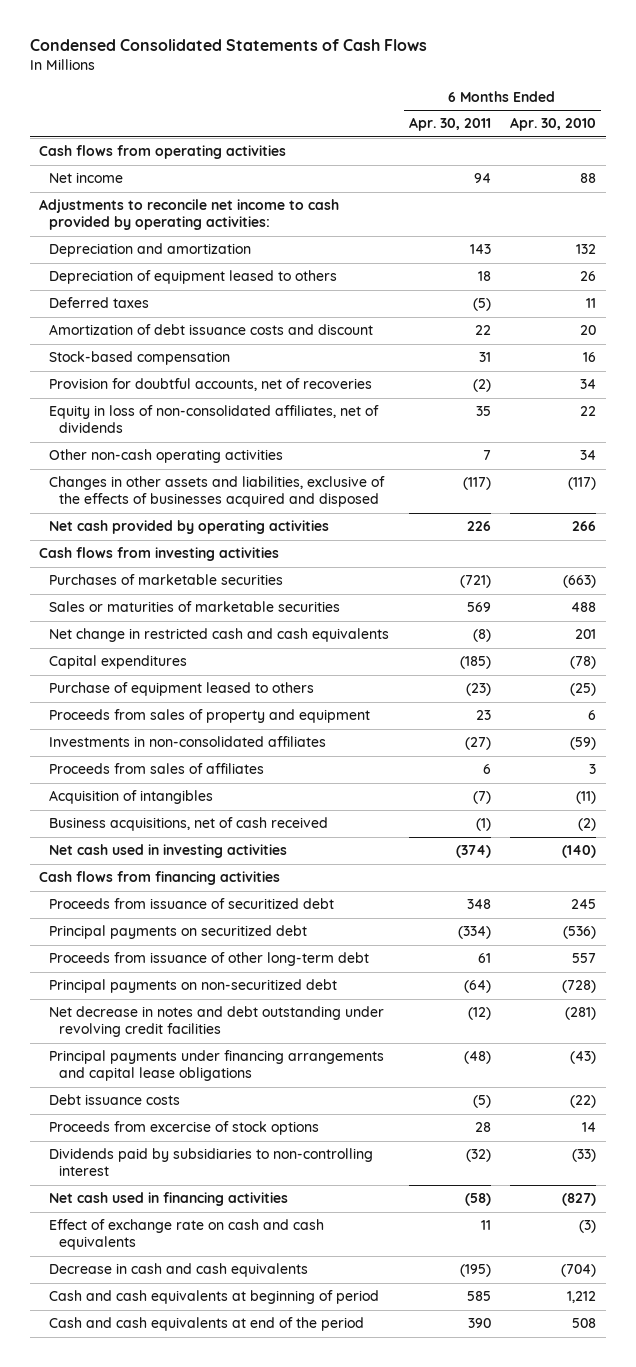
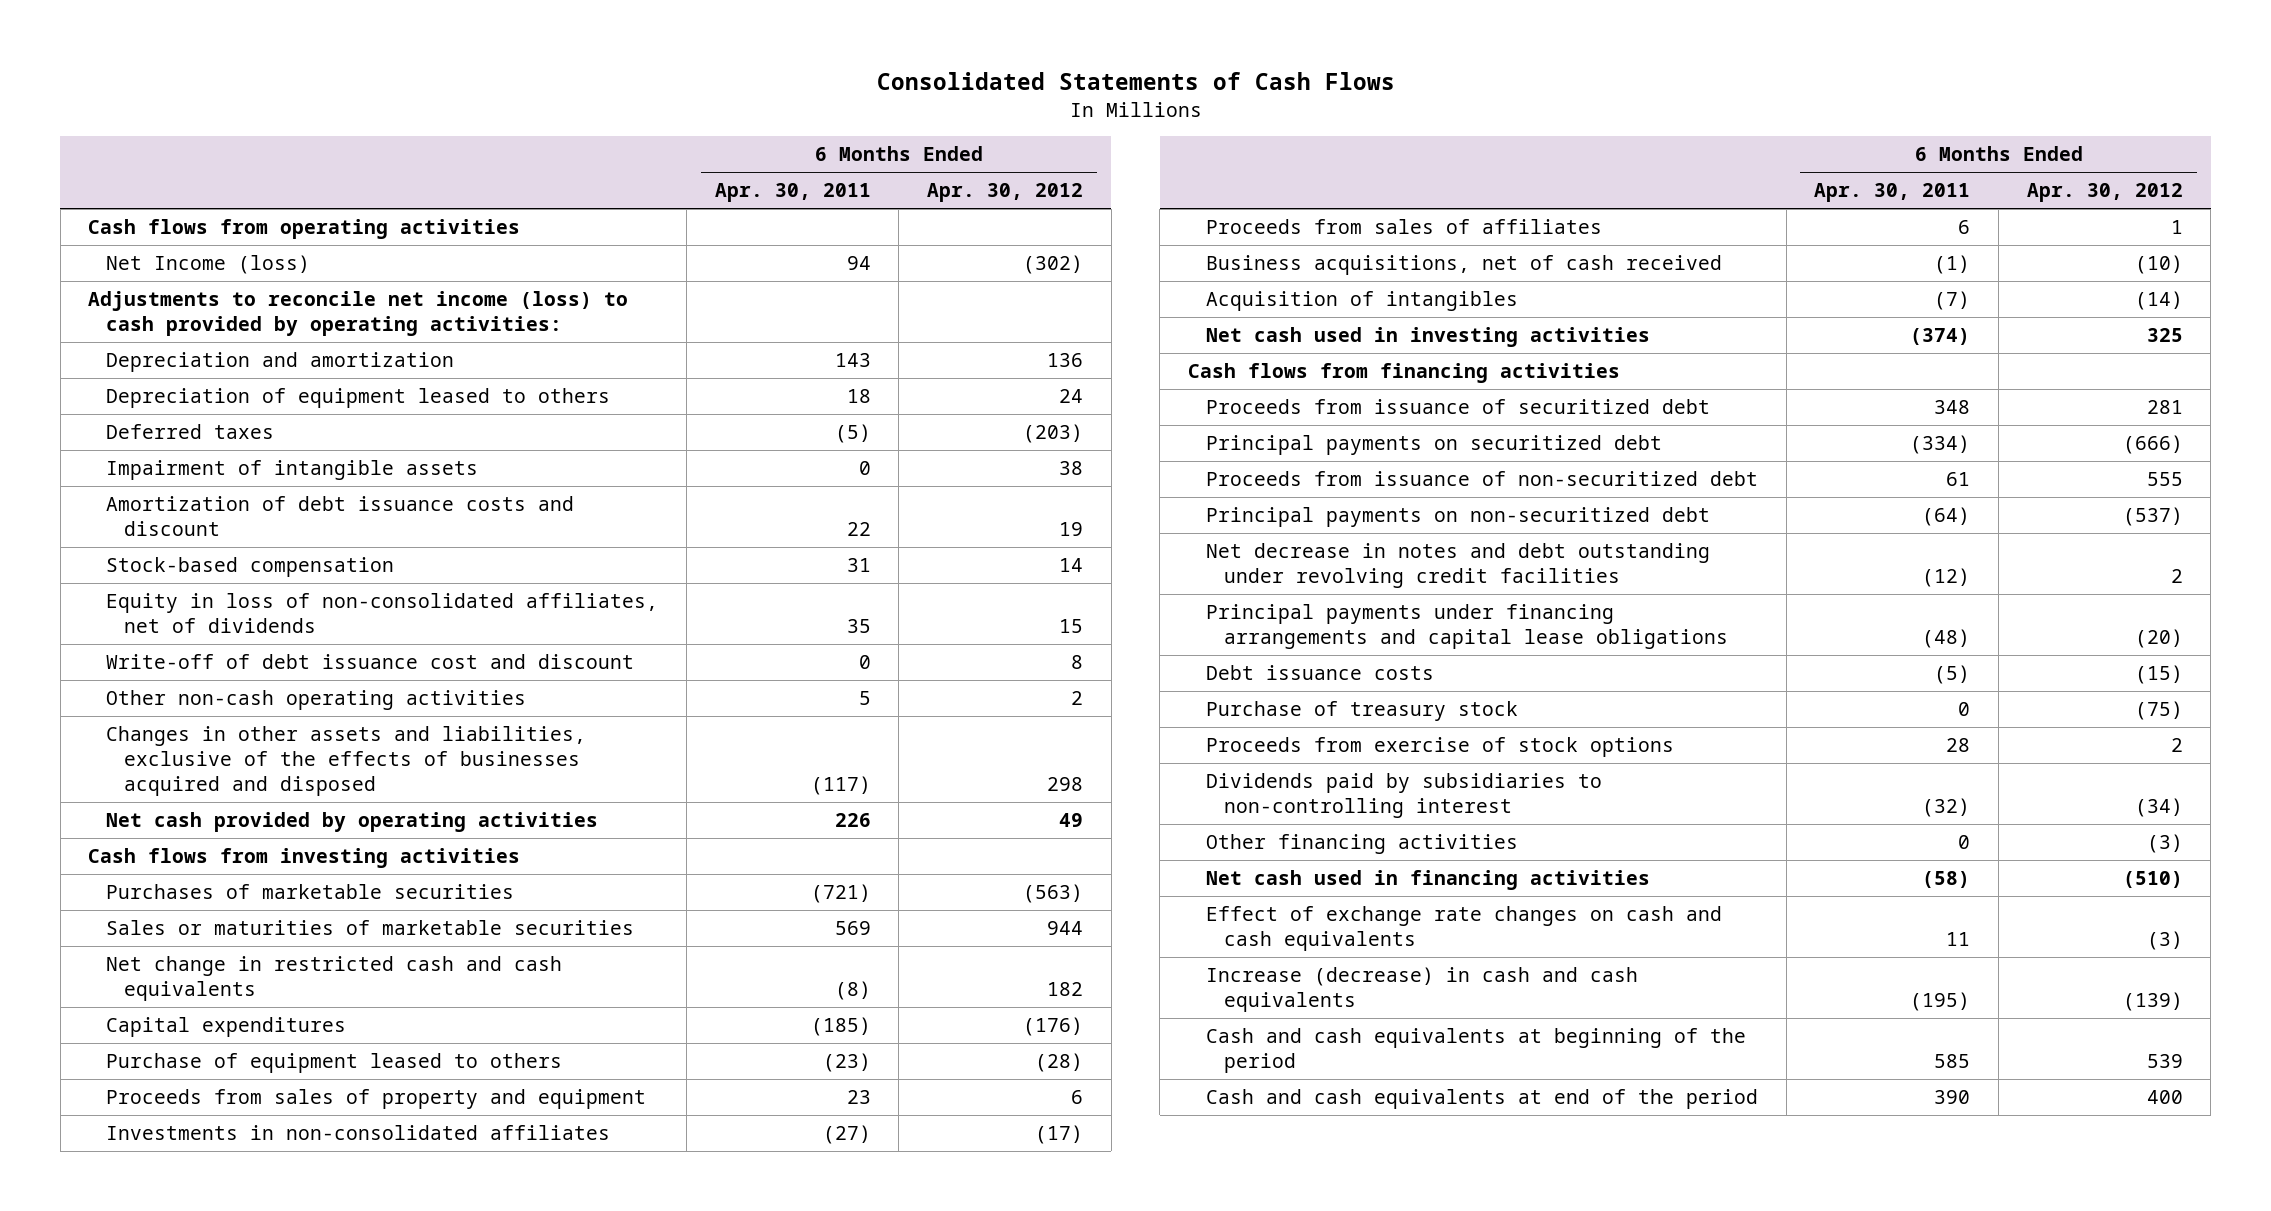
- Condensed Consolidated Statements of Cash Flows
+ Consolidated Statements of Cash Flows
- | 6 Months Ended Apr. 30, 2011 | 6 Months Ended Apr. 30, 2010
+ | 6 Months Ended Apr. 30, 2011 | 6 Months Ended Apr. 30, 2012
- Net income | 94 | 88
- Adjustments to reconcile net income to cash provided by operating activities:
+ Net Income (loss) | 94 | (302)
+ Adjustments to reconcile net income (loss) to cash provided by operating activities:
+ Impairment of intangible assets | 0 | 38
- Provision for doubtful accounts, net of recoveries | (2) | 34
- Other non-cash operating activities | 7 | 34
+ Write-off of debt issuance cost and discount | 0 | 8
+ Other non-cash operating activities | 5 | 2
moved down: Acquisition of intangibles | (7) | (14)
- Proceeds from issuance of other long-term debt | 61 | 557
+ Proceeds from issuance of non-securitized debt | 61 | 555
- Proceeds from excercise of stock options | 28 | 14
+ Purchase of treasury stock | 0 | (75)
+ Proceeds from exercise of stock options | 28 | 2
+ Other financing activities | 0 | (3)
- Effect of exchange rate on cash and cash equivalents | 11 | (3)
- Decrease in cash and cash equivalents | (195) | (704)
- Cash and cash equivalents at beginning of period | 585 | 1,212
+ Effect of exchange rate changes on cash and cash equivalents | 11 | (3)
+ Increase (decrease) in cash and cash equivalents | (195) | (139)
+ Cash and cash equivalents at beginning of the period | 585 | 539

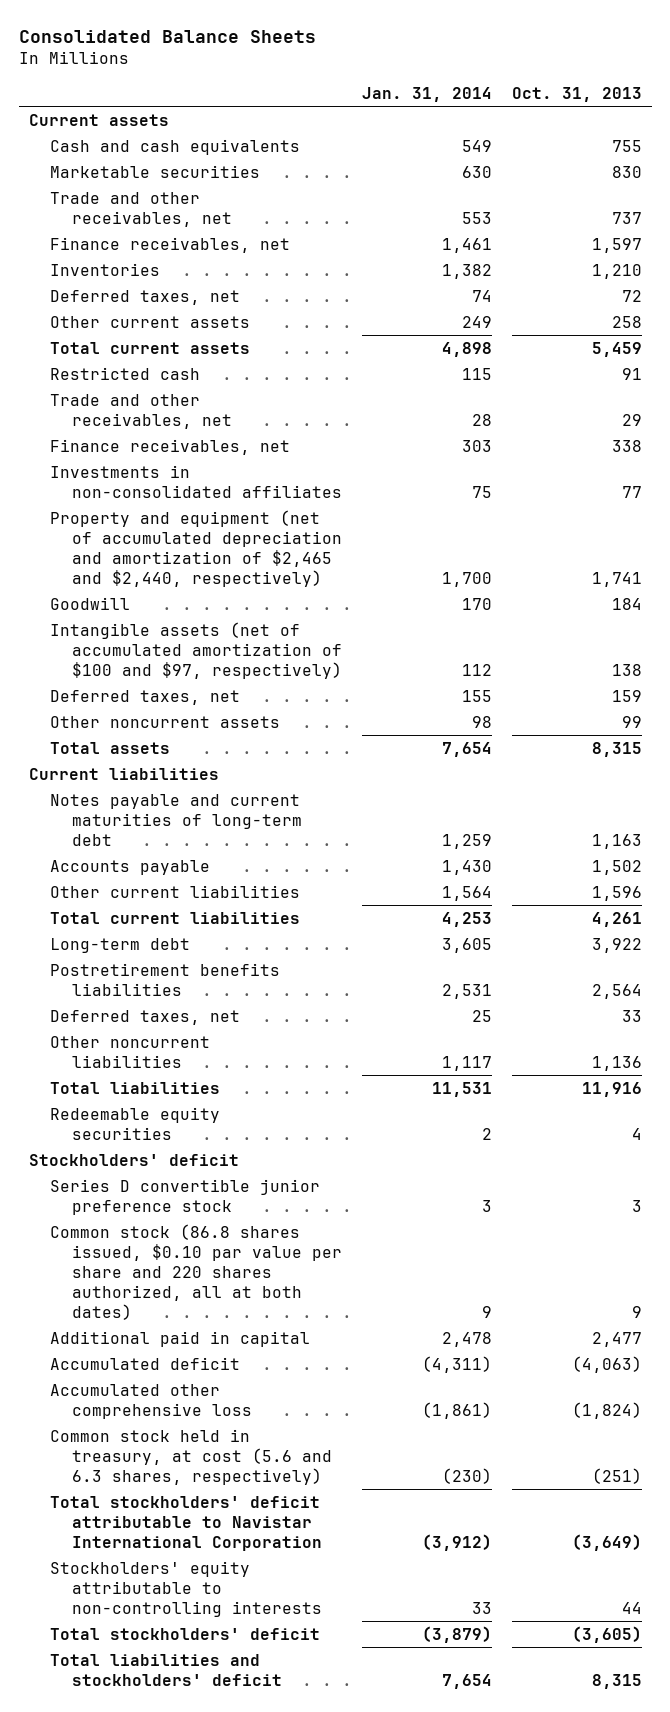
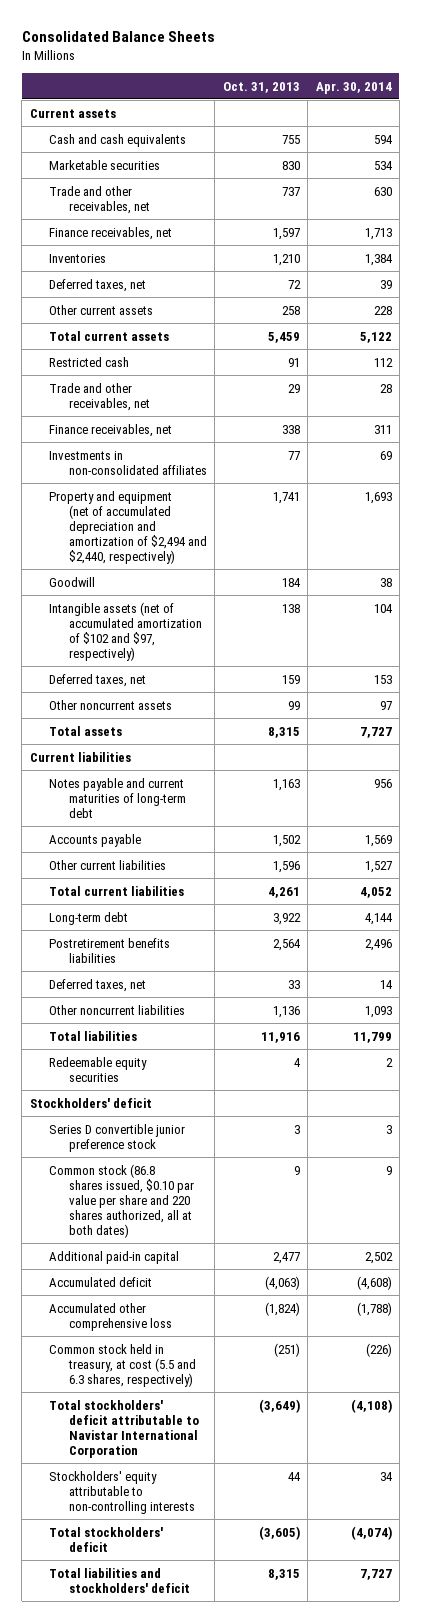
- | Jan. 31, 2014 | Oct. 31, 2013
+ | Oct. 31, 2013 | Apr. 30, 2014
- Property and equipment (net of accumulated depreciation and amortization of $2,465 and $2,440, respectively) | 1,700 | 1,741
+ Property and equipment (net of accumulated depreciation and amortization of $2,494 and $2,440, respectively) | 1,741 | 1,693
- Intangible assets (net of accumulated amortization of $100 and $97, respectively) | 112 | 138
+ Intangible assets (net of accumulated amortization of $102 and $97, respectively) | 138 | 104
- Additional paid in capital | 2,478 | 2,477
+ Additional paid-in capital | 2,477 | 2,502
- Common stock held in treasury, at cost (5.6 and 6.3 shares, respectively) | (230) | (251)
+ Common stock held in treasury, at cost (5.5 and 6.3 shares, respectively) | (251) | (226)

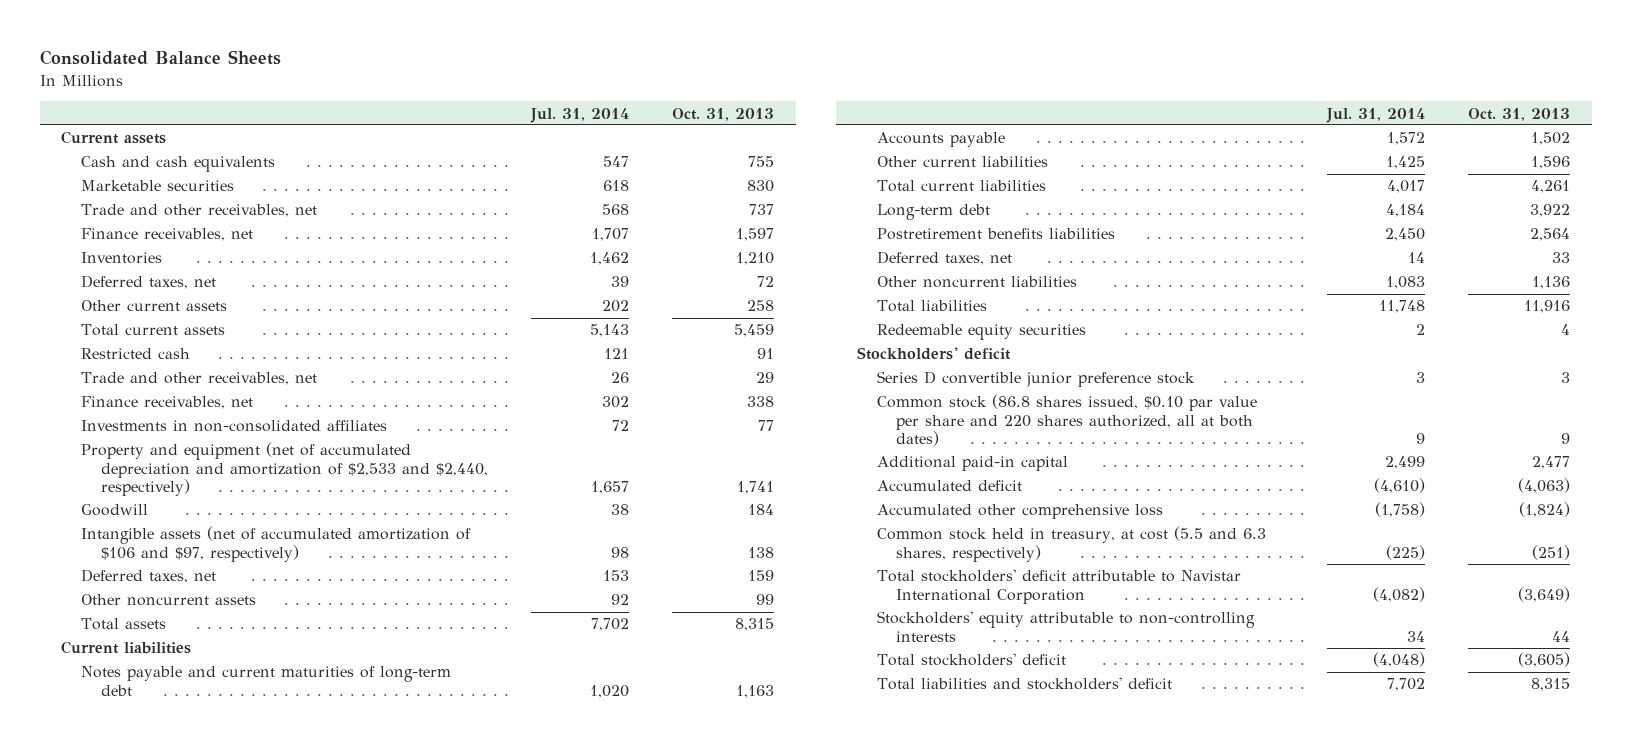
- | Oct. 31, 2013 | Apr. 30, 2014
+ | Jul. 31, 2014 | Oct. 31, 2013
- Property and equipment (net of accumulated depreciation and amortization of $2,494 and $2,440, respectively) | 1,741 | 1,693
+ Property and equipment (net of accumulated depreciation and amortization of $2,533 and $2,440, respectively) | 1,657 | 1,741
- Intangible assets (net of accumulated amortization of $102 and $97, respectively) | 138 | 104
+ Intangible assets (net of accumulated amortization of $106 and $97, respectively) | 98 | 138

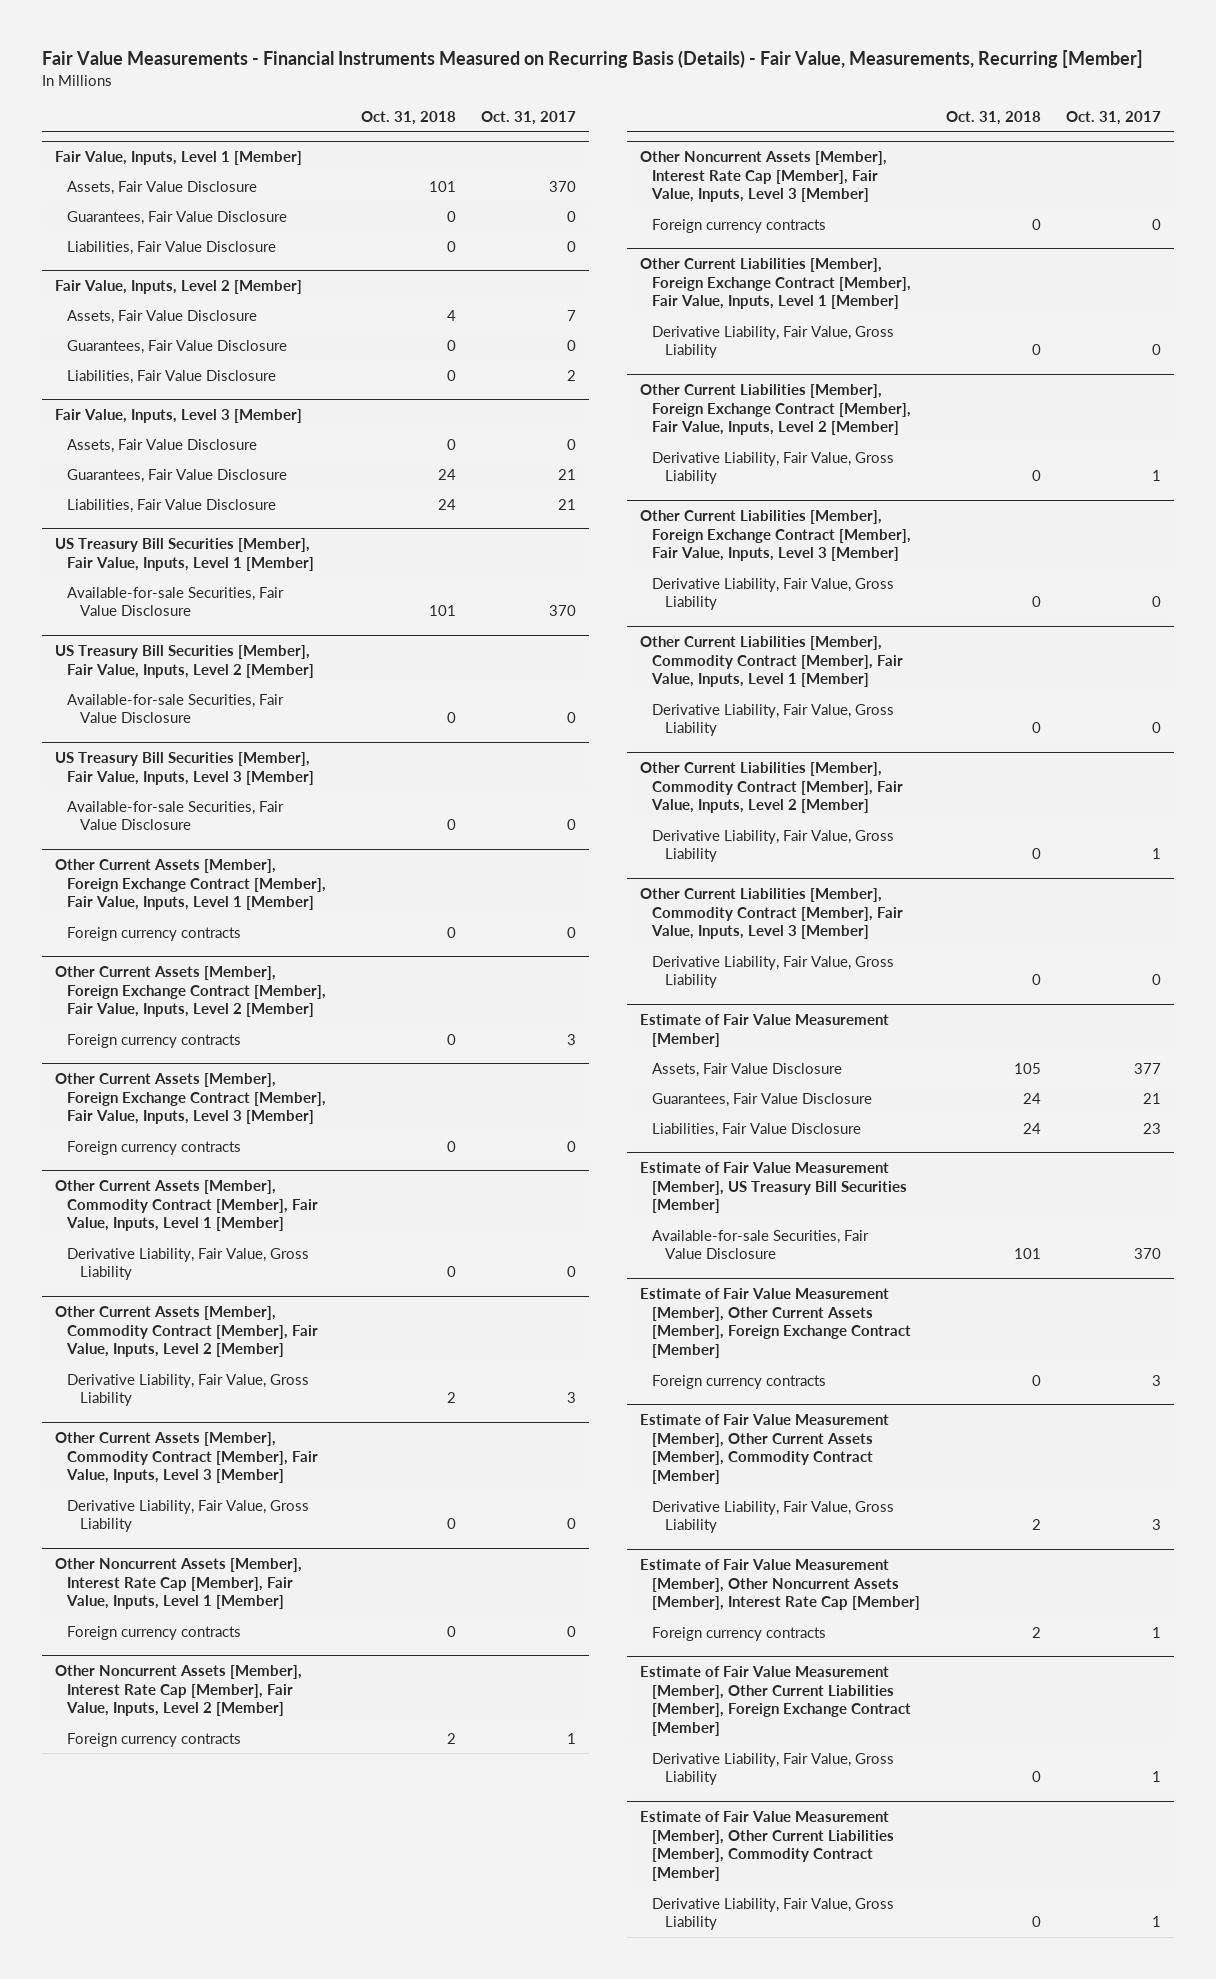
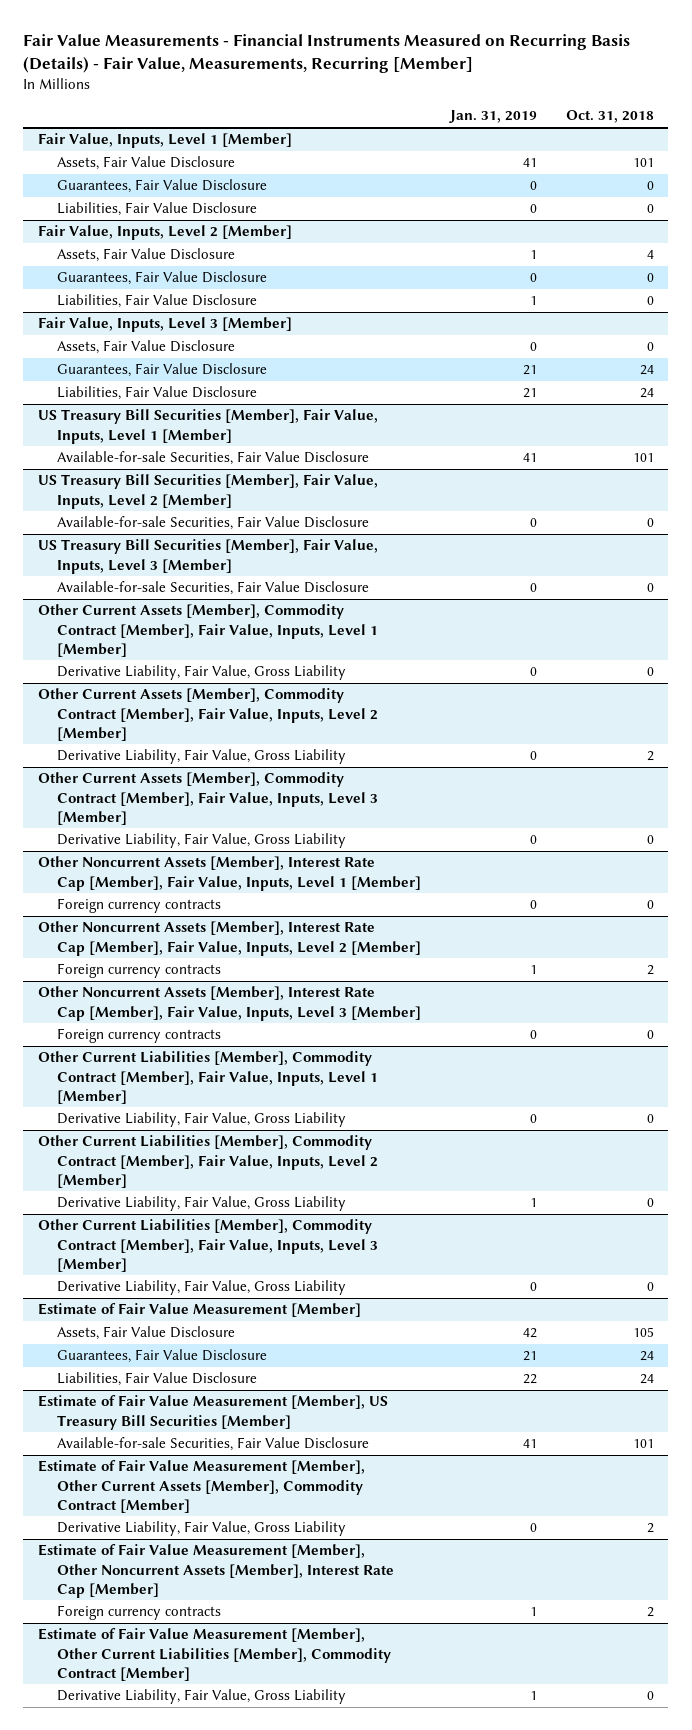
- | Oct. 31, 2018 | Oct. 31, 2017
+ | Jan. 31, 2019 | Oct. 31, 2018
- Other Current Assets [Member], Foreign Exchange Contract [Member], Fair Value, Inputs, Level 1 [Member]
- Foreign currency contracts | 0 | 0
- Other Current Assets [Member], Foreign Exchange Contract [Member], Fair Value, Inputs, Level 2 [Member]
- Foreign currency contracts | 0 | 3
- Other Current Assets [Member], Foreign Exchange Contract [Member], Fair Value, Inputs, Level 3 [Member]
- Foreign currency contracts | 0 | 0
- Other Current Liabilities [Member], Foreign Exchange Contract [Member], Fair Value, Inputs, Level 1 [Member]
- Derivative Liability, Fair Value, Gross Liability | 0 | 0
- Other Current Liabilities [Member], Foreign Exchange Contract [Member], Fair Value, Inputs, Level 2 [Member]
- Derivative Liability, Fair Value, Gross Liability | 0 | 1
- Other Current Liabilities [Member], Foreign Exchange Contract [Member], Fair Value, Inputs, Level 3 [Member]
- Derivative Liability, Fair Value, Gross Liability | 0 | 0
- Estimate of Fair Value Measurement [Member], Other Current Assets [Member], Foreign Exchange Contract [Member]
- Foreign currency contracts | 0 | 3
- Estimate of Fair Value Measurement [Member], Other Current Liabilities [Member], Foreign Exchange Contract [Member]
- Derivative Liability, Fair Value, Gross Liability | 0 | 1

